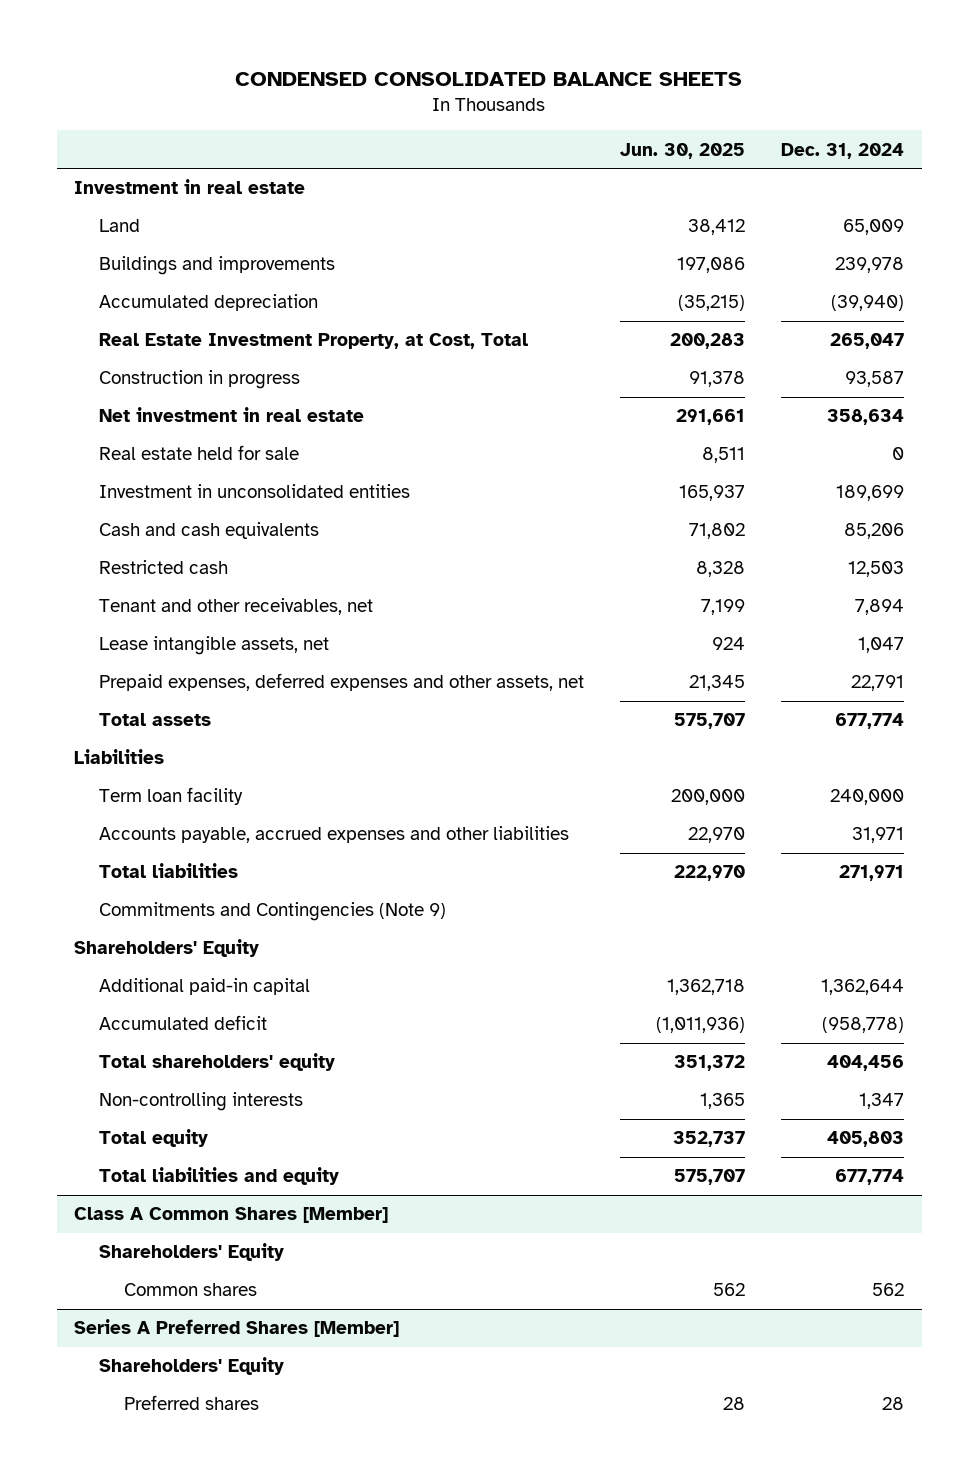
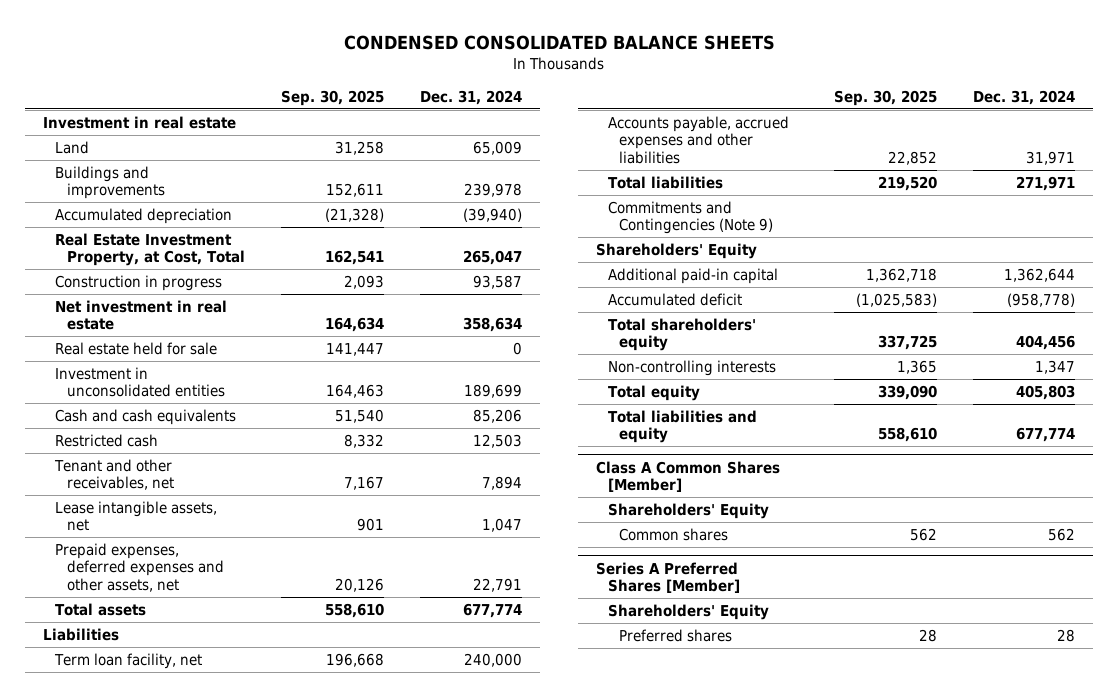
- | Jun. 30, 2025 | Dec. 31, 2024
+ | Sep. 30, 2025 | Dec. 31, 2024
- Term loan facility | 200,000 | 240,000
+ Term loan facility, net | 196,668 | 240,000

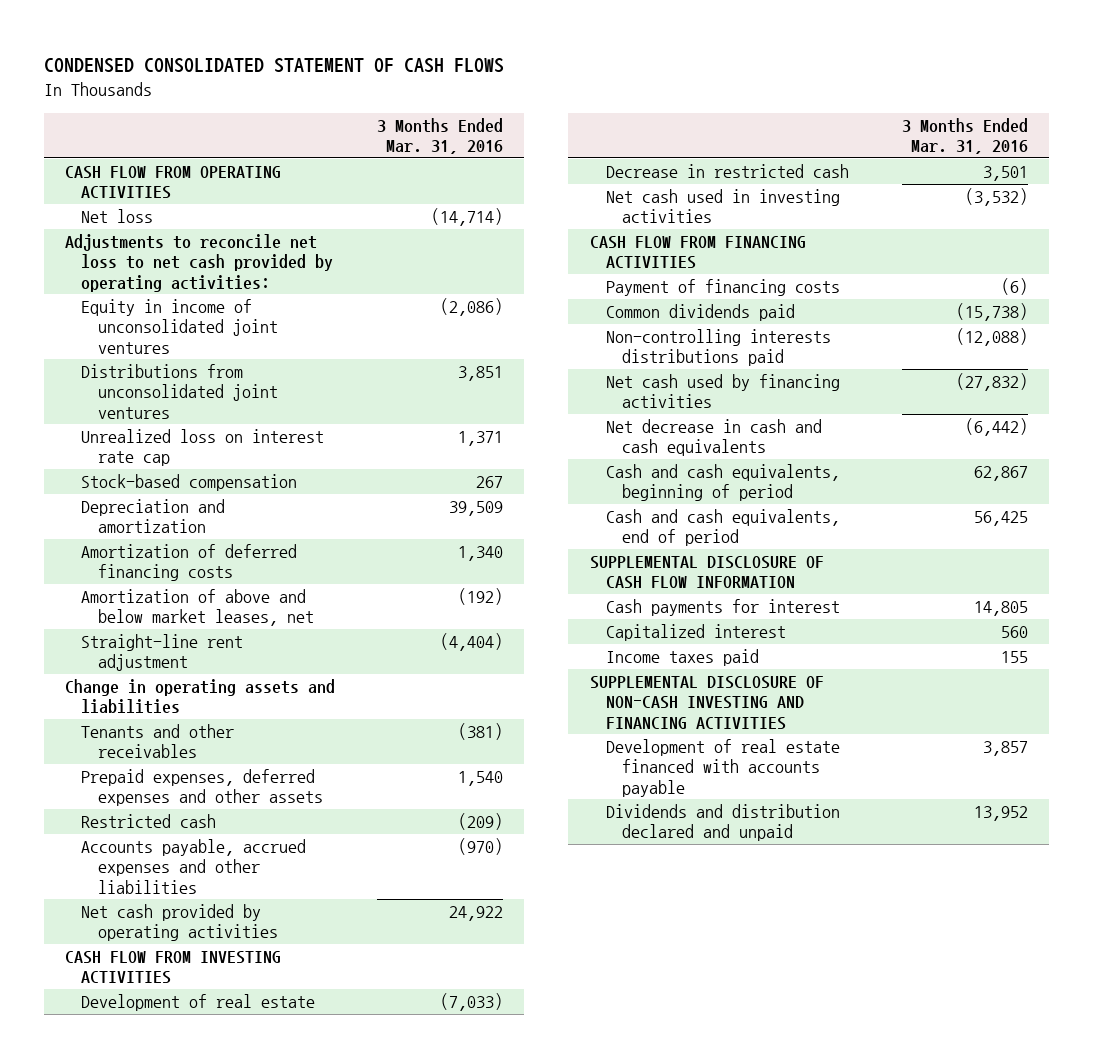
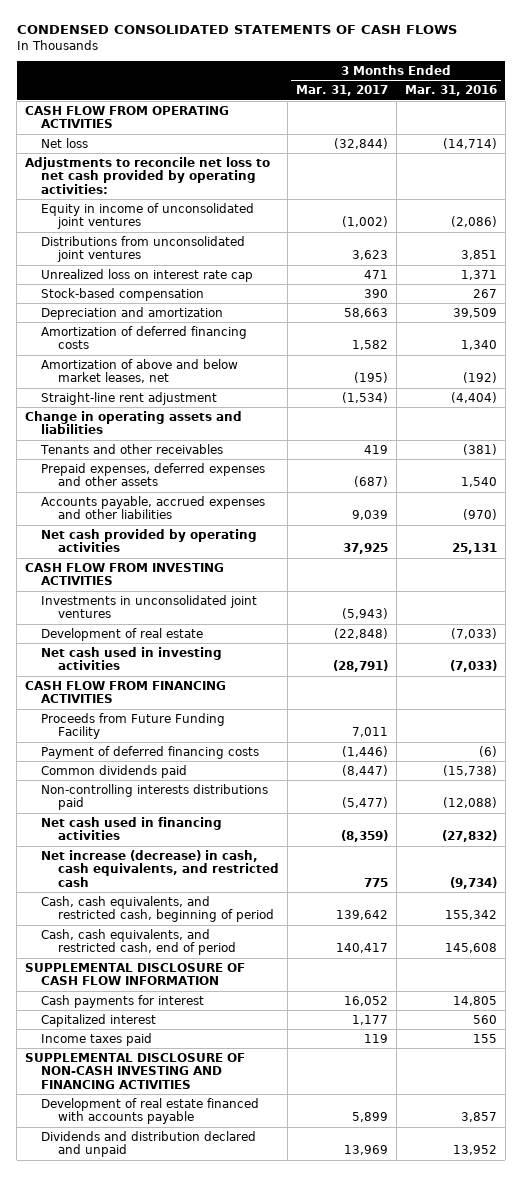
- CONDENSED CONSOLIDATED STATEMENT OF CASH FLOWS
+ CONDENSED CONSOLIDATED STATEMENTS OF CASH FLOWS
- | 3 Months Ended Mar. 31, 2016
+ | 3 Months Ended Mar. 31, 2017 | 3 Months Ended Mar. 31, 2016
- Restricted cash | (209)
- Net cash provided by operating activities | 24,922
+ Net cash provided by operating activities | 37,925 | 25,131
+ Investments in unconsolidated joint ventures | (5,943) |
- Decrease in restricted cash | 3,501
- Net cash used in investing activities | (3,532)
+ Net cash used in investing activities | (28,791) | (7,033)
- Payment of financing costs | (6)
+ Proceeds from Future Funding Facility | 7,011 |
+ Payment of deferred financing costs | (1,446) | (6)
- Net cash used by financing activities | (27,832)
- Net decrease in cash and cash equivalents | (6,442)
- Cash and cash equivalents, beginning of period | 62,867
- Cash and cash equivalents, end of period | 56,425
+ Net cash used in financing activities | (8,359) | (27,832)
+ Net increase (decrease) in cash, cash equivalents, and restricted cash | 775 | (9,734)
+ Cash, cash equivalents, and restricted cash, beginning of period | 139,642 | 155,342
+ Cash, cash equivalents, and restricted cash, end of period | 140,417 | 145,608

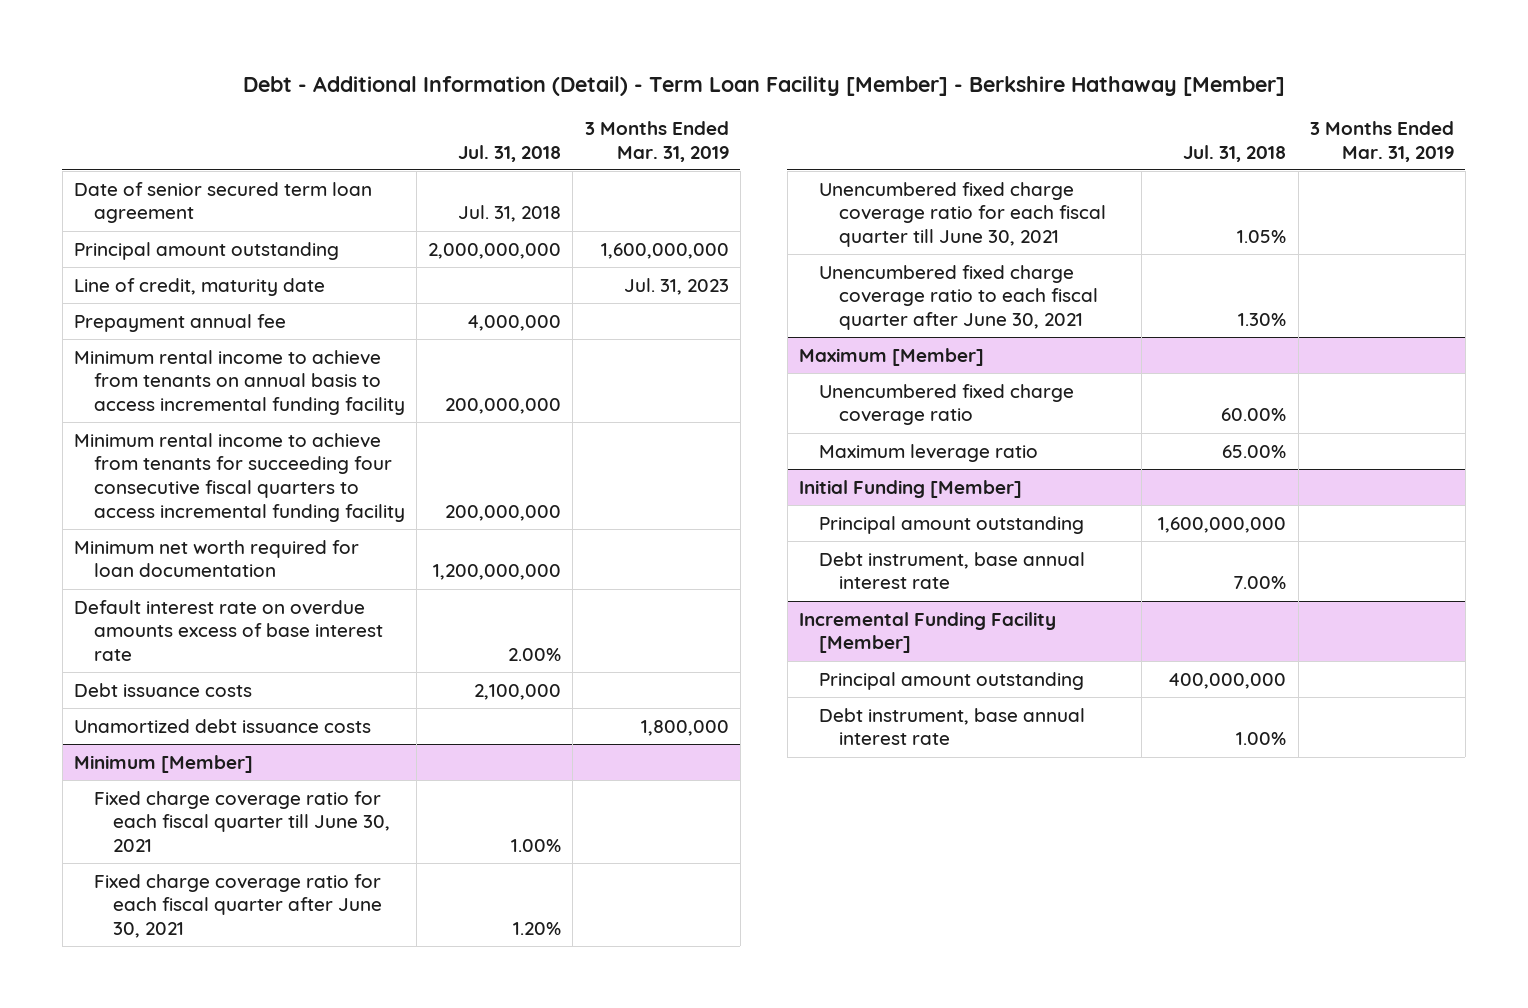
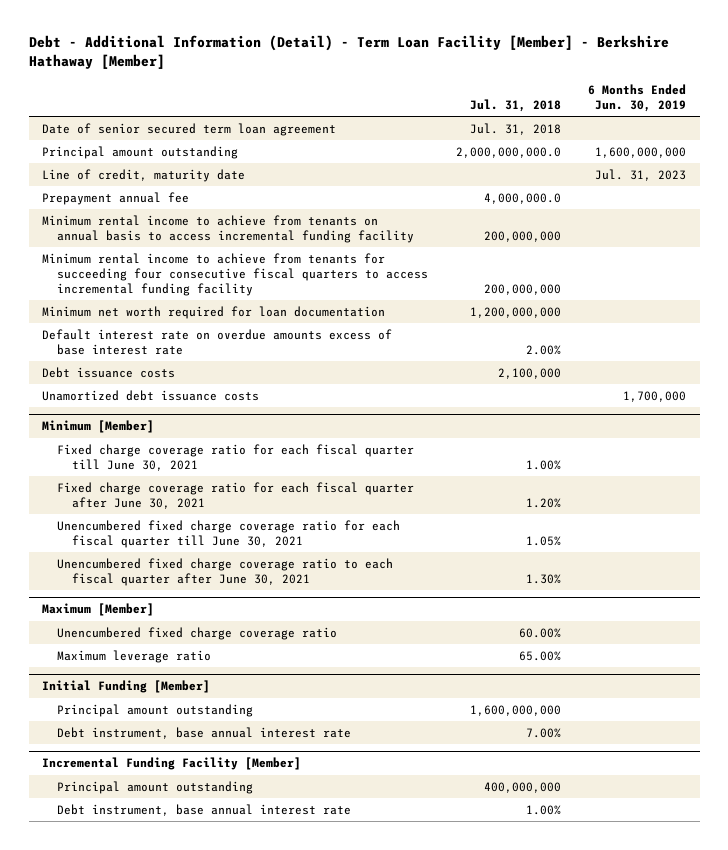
- | Jul. 31, 2018 | 3 Months Ended Mar. 31, 2019
+ | Jul. 31, 2018 | 6 Months Ended Jun. 30, 2019
- Principal amount outstanding | 2,000,000,000 | 1,600,000,000
+ Principal amount outstanding | 2,000,000,000.0 | 1,600,000,000
- Prepayment annual fee | 4,000,000 |
+ Prepayment annual fee | 4,000,000.0 |

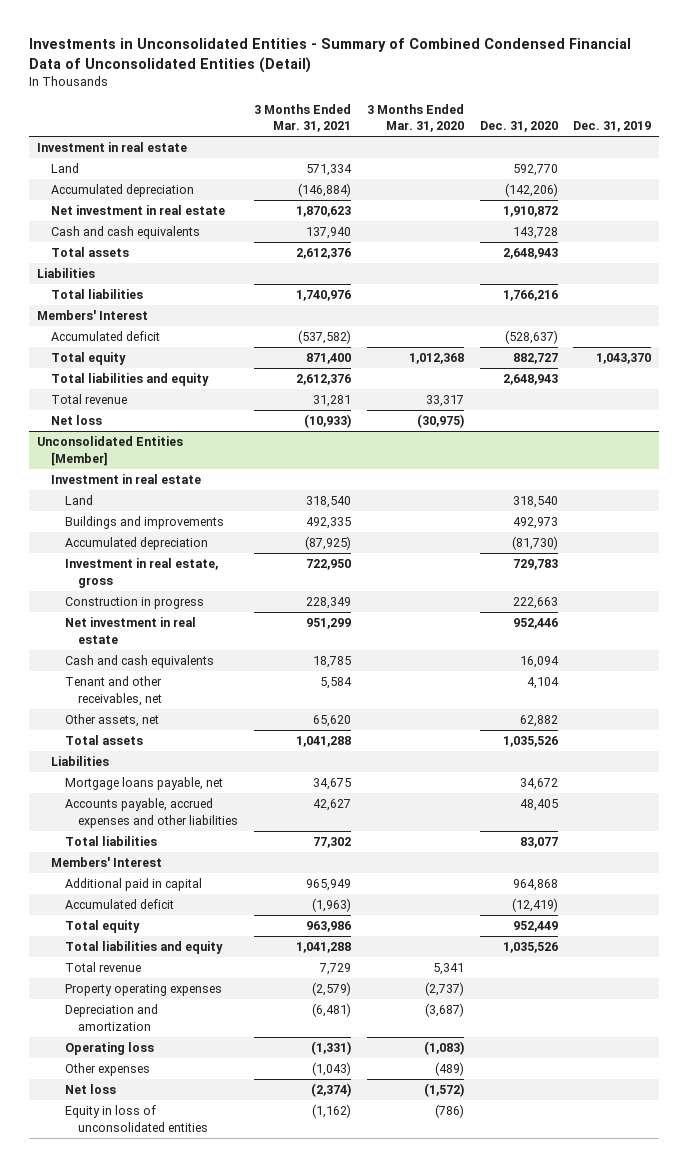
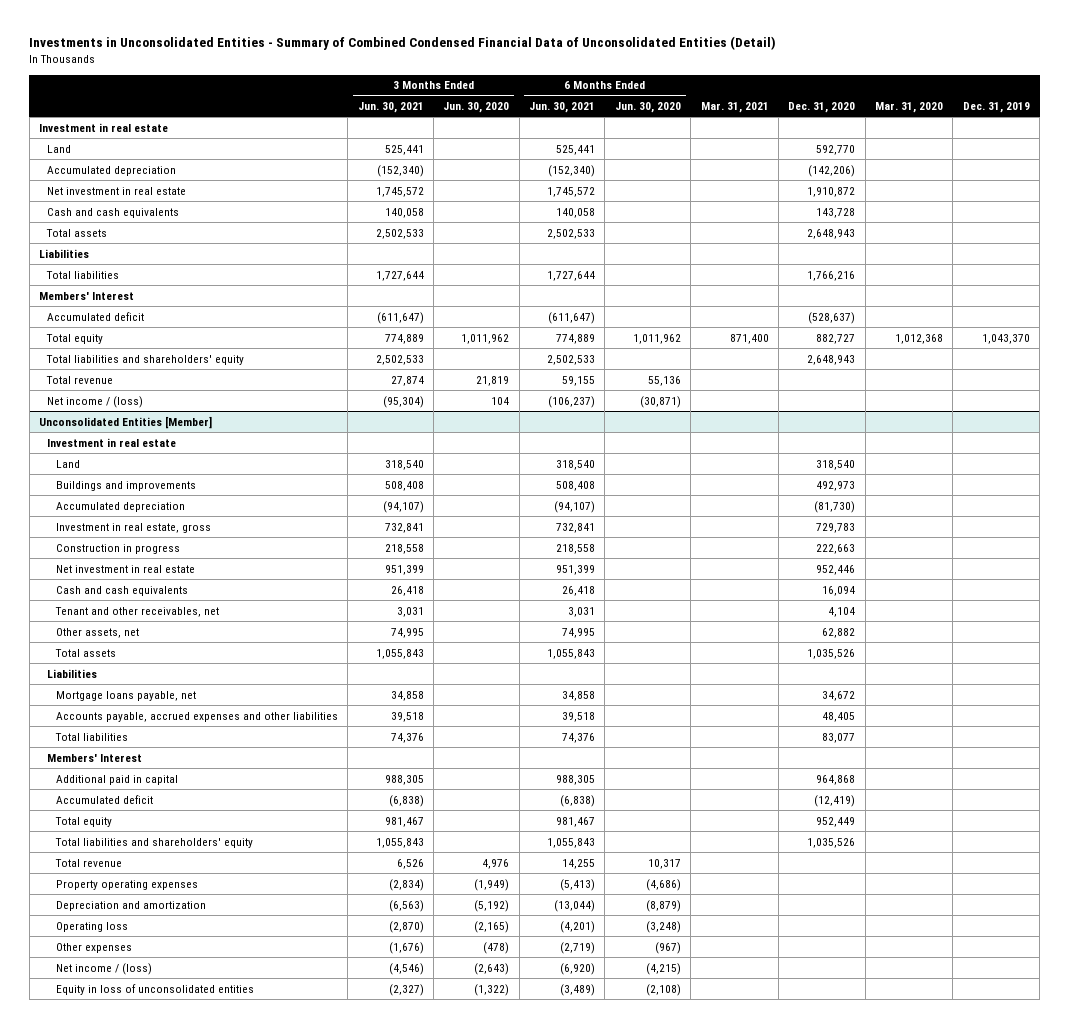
- | 3 Months Ended Mar. 31, 2021 | 3 Months Ended Mar. 31, 2020 | Dec. 31, 2020 | Dec. 31, 2019
+ | 3 Months Ended Jun. 30, 2021 | 3 Months Ended Jun. 30, 2020 | 6 Months Ended Jun. 30, 2021 | 6 Months Ended Jun. 30, 2020 | Mar. 31, 2021 | Dec. 31, 2020 | Mar. 31, 2020 | Dec. 31, 2019
- Total liabilities and equity | 2,612,376 | | 2,648,943 |
+ Total liabilities and shareholders' equity | 2,502,533 | | 2,502,533 | | | 2,648,943 | |
- Net loss | (10,933) | (30,975) | |
+ Net income / (loss) | (95,304) | 104 | (106,237) | (30,871) | | | |
@ Unconsolidated Entities [Member]
- Total liabilities and equity | 1,041,288 | | 1,035,526 |
+ Total liabilities and shareholders' equity | 1,055,843 | | 1,055,843 | | | 1,035,526 | |
- Net loss | (2,374) | (1,572) | |
+ Net income / (loss) | (4,546) | (2,643) | (6,920) | (4,215) | | | |

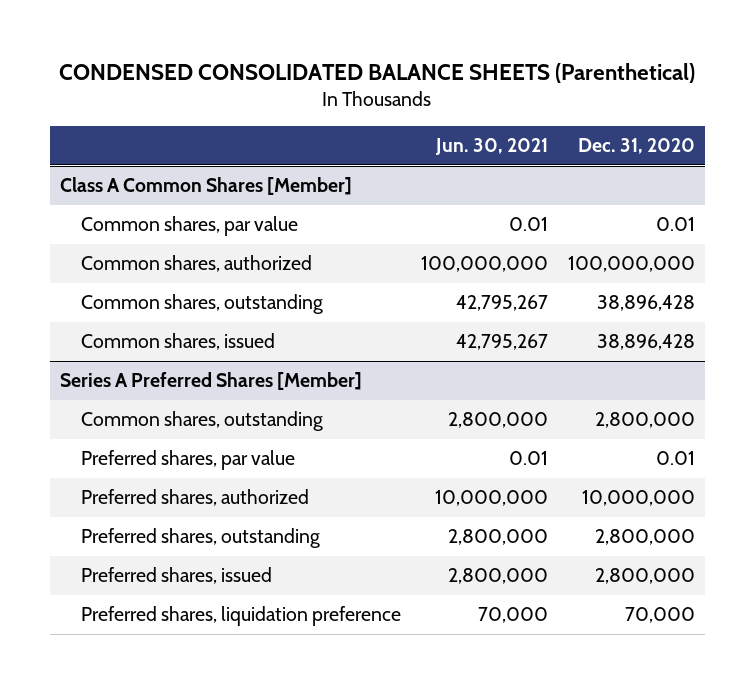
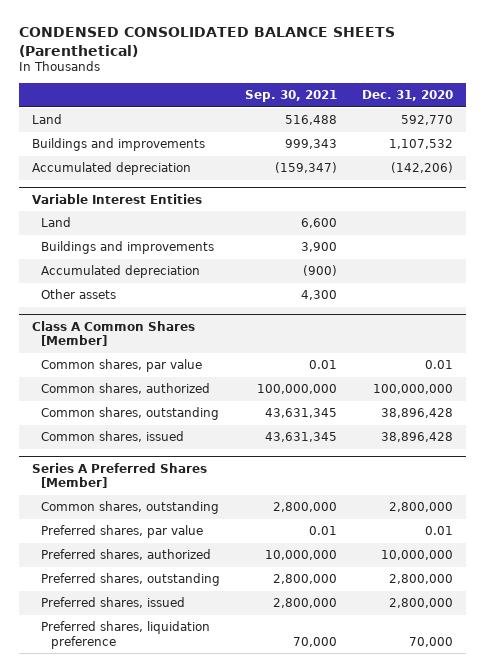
- | Jun. 30, 2021 | Dec. 31, 2020
+ | Sep. 30, 2021 | Dec. 31, 2020
+ Land | 516,488 | 592,770
+ Buildings and improvements | 999,343 | 1,107,532
+ Accumulated depreciation | (159,347) | (142,206)
+ Variable Interest Entities
+ Land | 6,600 |
+ Buildings and improvements | 3,900 |
+ Accumulated depreciation | (900) |
+ Other assets | 4,300 |

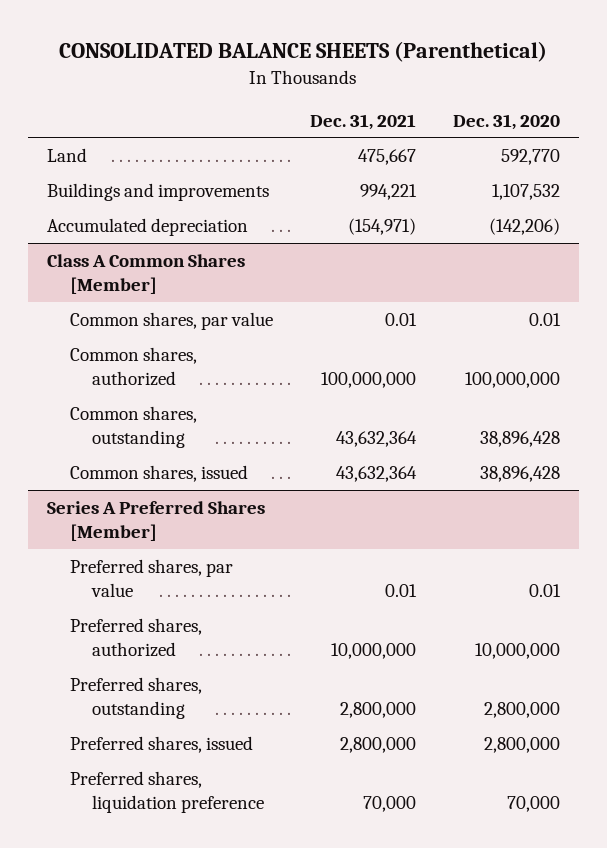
- CONDENSED CONSOLIDATED BALANCE SHEETS (Parenthetical)
+ CONSOLIDATED BALANCE SHEETS (Parenthetical)
- | Sep. 30, 2021 | Dec. 31, 2020
+ | Dec. 31, 2021 | Dec. 31, 2020
- Variable Interest Entities
- Land | 6,600 |
- Buildings and improvements | 3,900 |
- Accumulated depreciation | (900) |
- Other assets | 4,300 |
@ Series A Preferred Shares [Member]
- Common shares, outstanding | 2,800,000 | 2,800,000

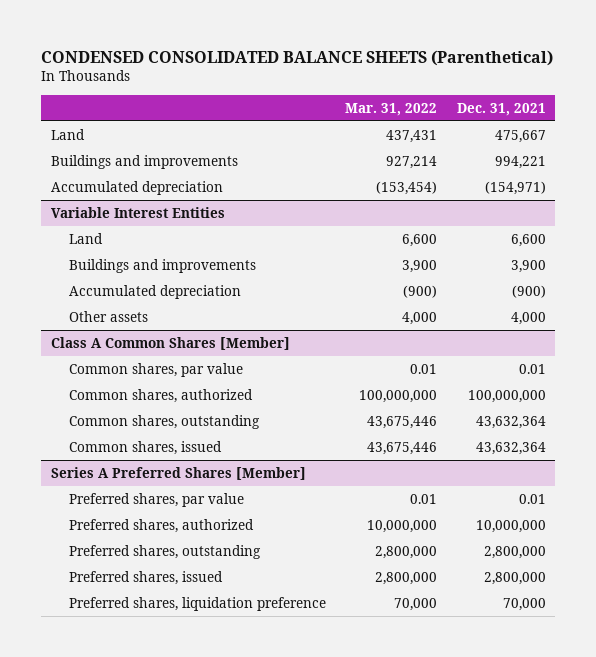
- CONSOLIDATED BALANCE SHEETS (Parenthetical)
+ CONDENSED CONSOLIDATED BALANCE SHEETS (Parenthetical)
- | Dec. 31, 2021 | Dec. 31, 2020
+ | Mar. 31, 2022 | Dec. 31, 2021
+ Variable Interest Entities
+ Land | 6,600 | 6,600
+ Buildings and improvements | 3,900 | 3,900
+ Accumulated depreciation | (900) | (900)
+ Other assets | 4,000 | 4,000

